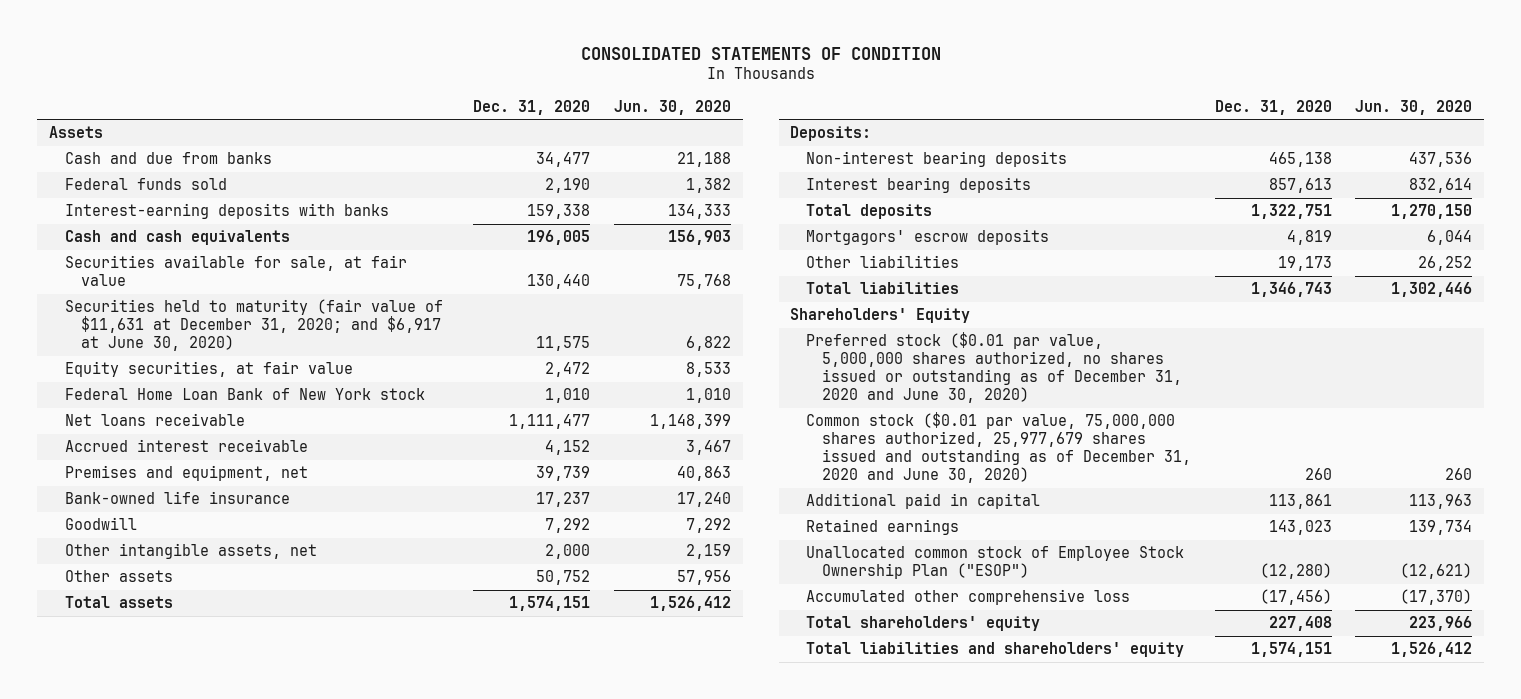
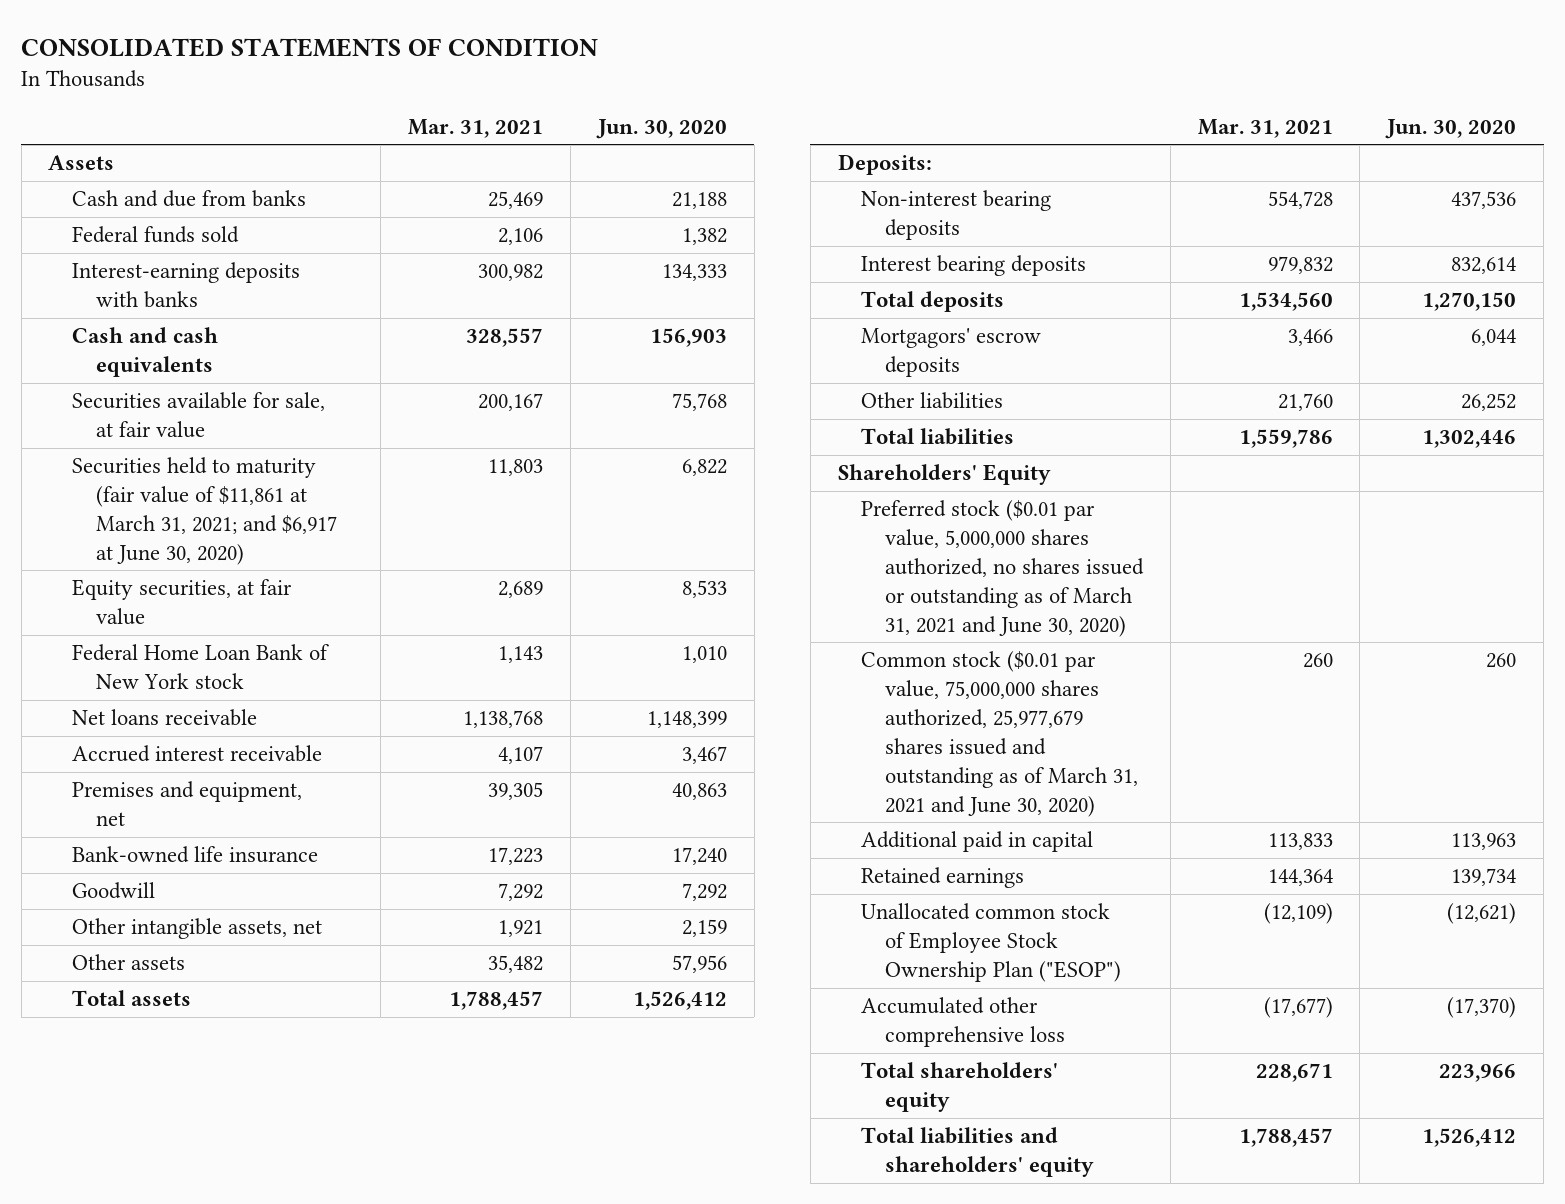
- | Dec. 31, 2020 | Jun. 30, 2020
+ | Mar. 31, 2021 | Jun. 30, 2020
- Securities held to maturity (fair value of $11,631 at December 31, 2020; and $6,917 at June 30, 2020) | 11,575 | 6,822
+ Securities held to maturity (fair value of $11,861 at March 31, 2021; and $6,917 at June 30, 2020) | 11,803 | 6,822
- Preferred stock ($0.01 par value, 5,000,000 shares authorized, no shares issued or outstanding as of December 31, 2020 and June 30, 2020)
- Common stock ($0.01 par value, 75,000,000 shares authorized, 25,977,679 shares issued and outstanding as of December 31, 2020 and June 30, 2020) | 260 | 260
+ Preferred stock ($0.01 par value, 5,000,000 shares authorized, no shares issued or outstanding as of March 31, 2021 and June 30, 2020)
+ Common stock ($0.01 par value, 75,000,000 shares authorized, 25,977,679 shares issued and outstanding as of March 31, 2021 and June 30, 2020) | 260 | 260

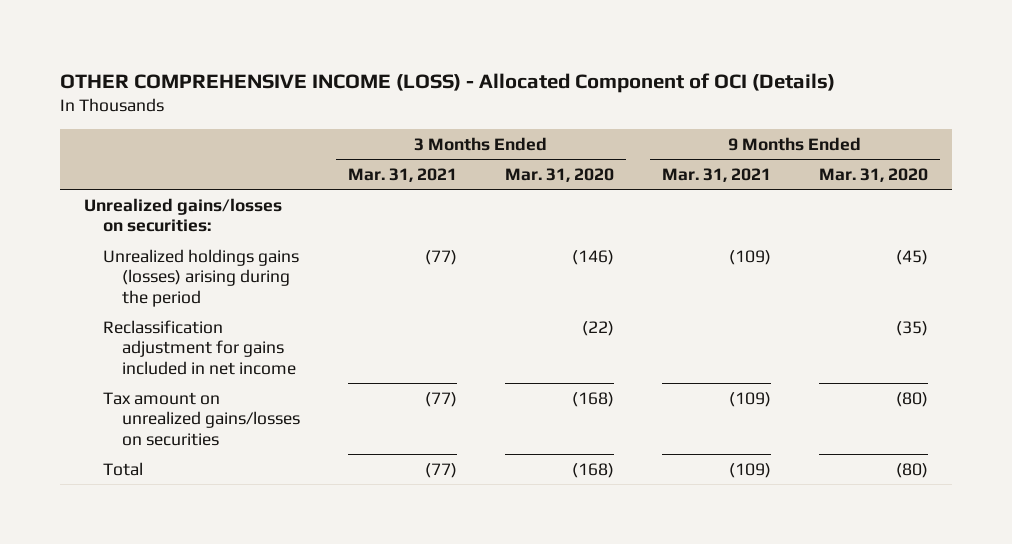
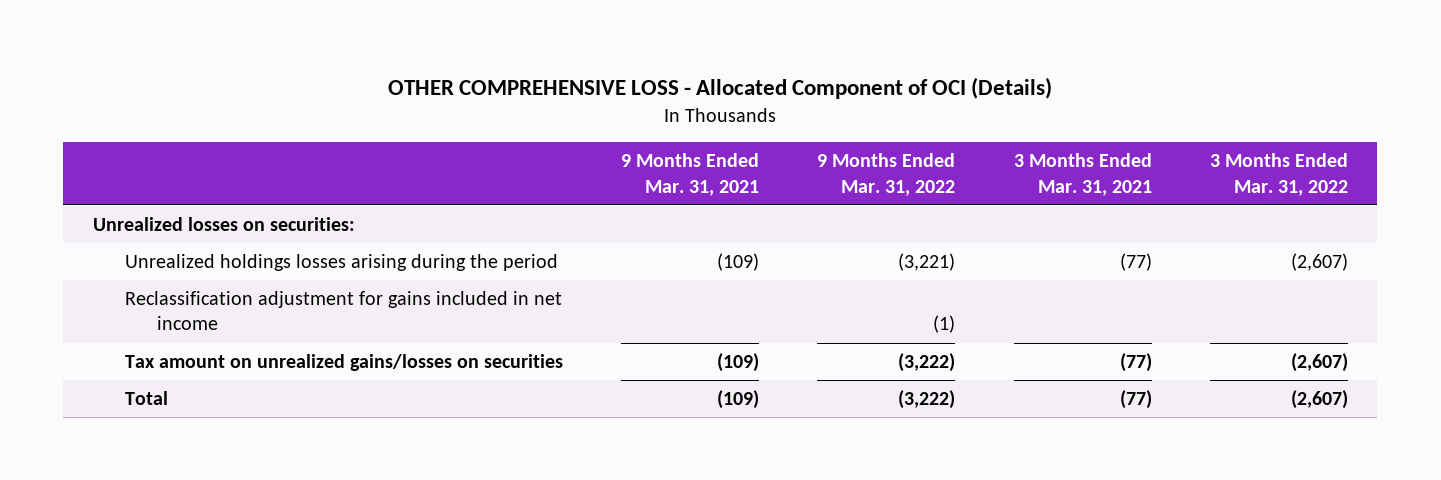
- OTHER COMPREHENSIVE INCOME (LOSS) - Allocated Component of OCI (Details)
+ OTHER COMPREHENSIVE LOSS - Allocated Component of OCI (Details)
- | 3 Months Ended Mar. 31, 2021 | 3 Months Ended Mar. 31, 2020 | 9 Months Ended Mar. 31, 2021 | 9 Months Ended Mar. 31, 2020
+ | 9 Months Ended Mar. 31, 2021 | 9 Months Ended Mar. 31, 2022 | 3 Months Ended Mar. 31, 2021 | 3 Months Ended Mar. 31, 2022
- Unrealized gains/losses on securities:
- Unrealized holdings gains (losses) arising during the period | (77) | (146) | (109) | (45)
+ Unrealized losses on securities:
+ Unrealized holdings losses arising during the period | (109) | (3,221) | (77) | (2,607)

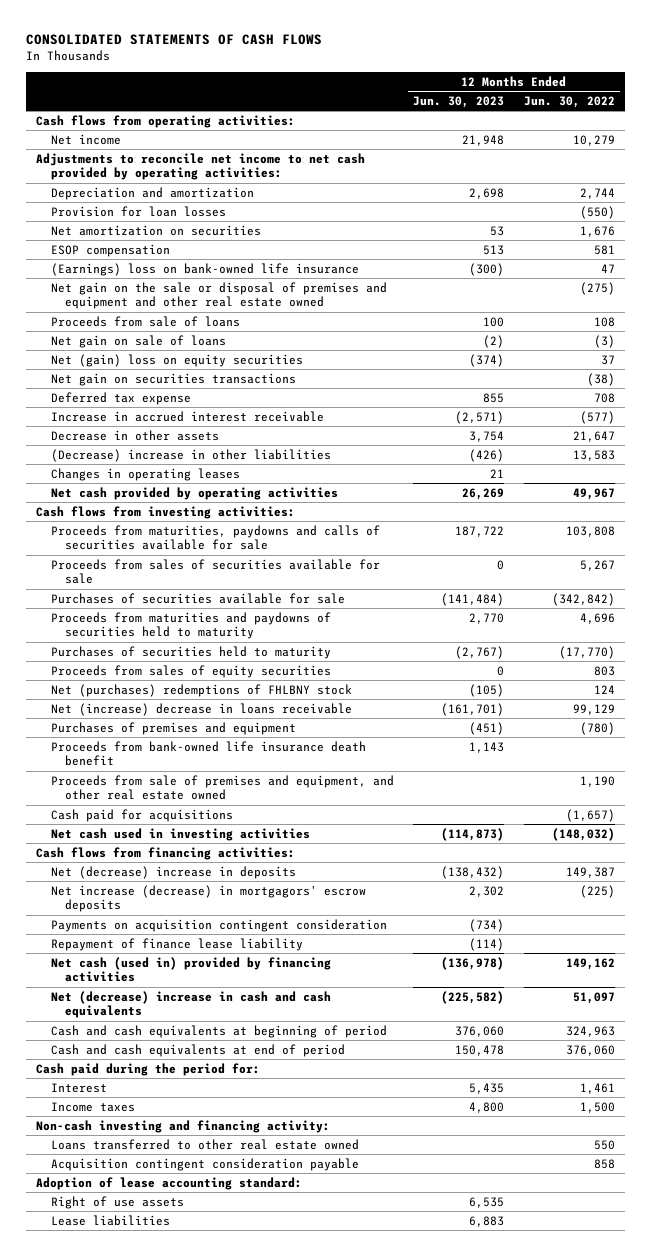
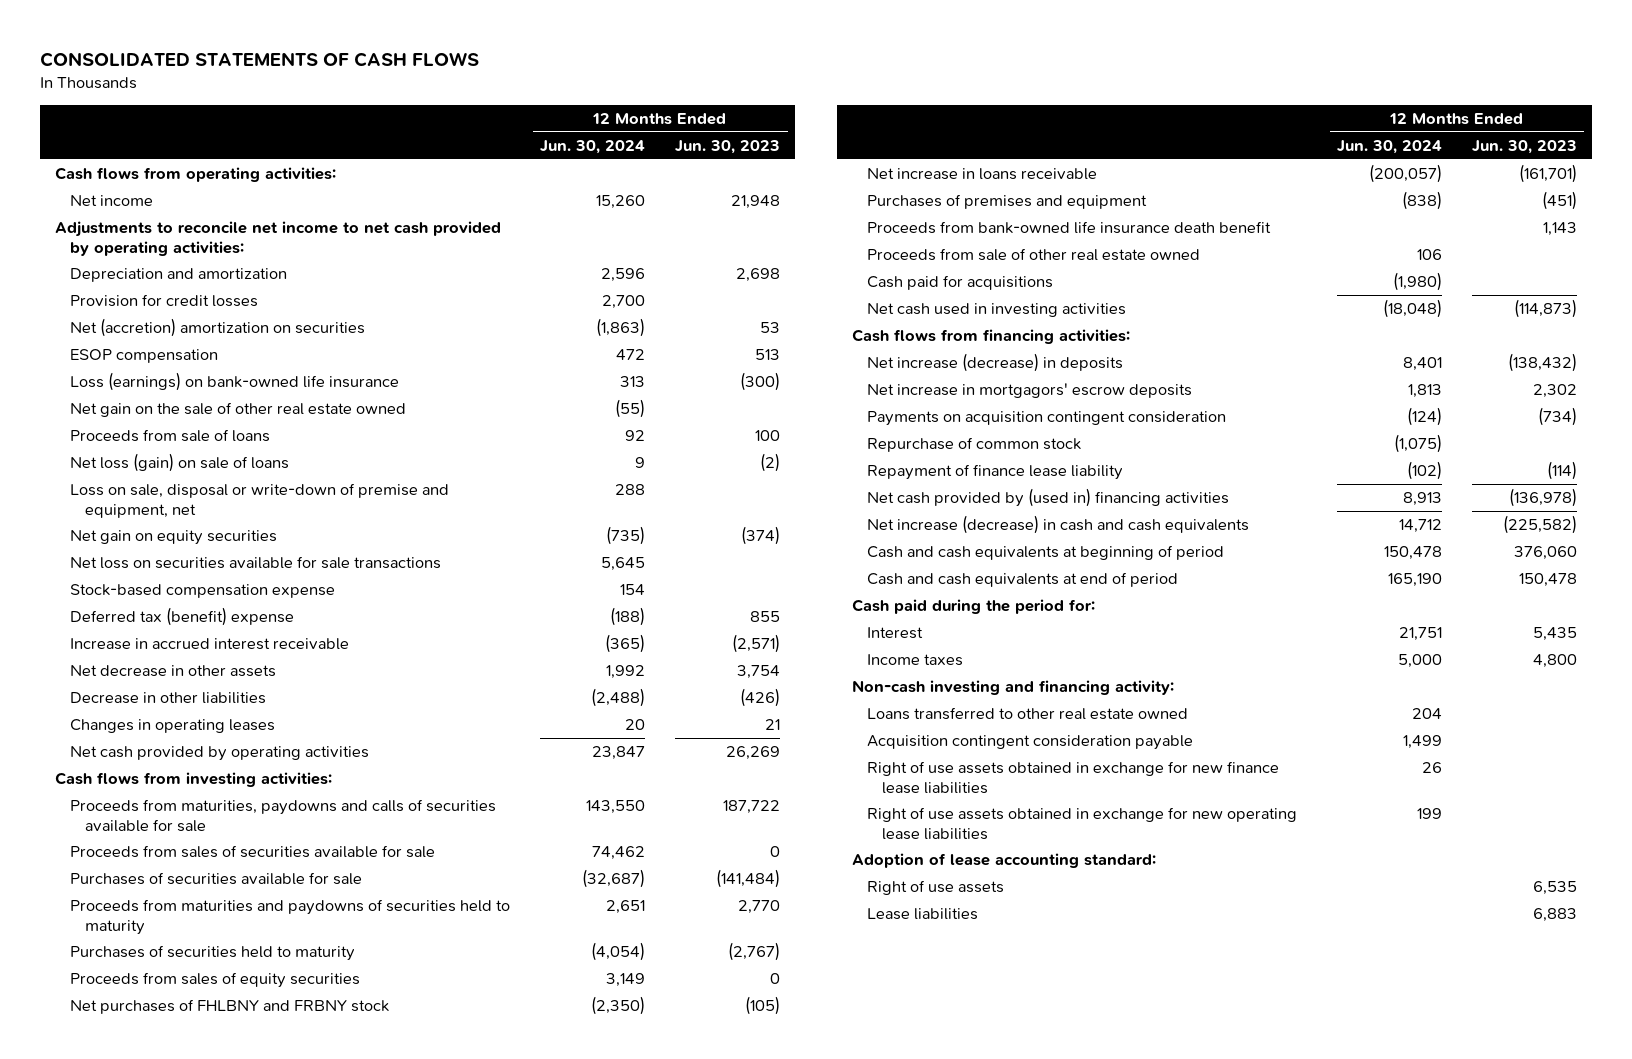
- | 12 Months Ended Jun. 30, 2023 | 12 Months Ended Jun. 30, 2022
+ | 12 Months Ended Jun. 30, 2024 | 12 Months Ended Jun. 30, 2023
- Provision for loan losses | | (550)
- Net amortization on securities | 53 | 1,676
+ Provision for credit losses | 2,700 |
+ Net (accretion) amortization on securities | (1,863) | 53
- (Earnings) loss on bank-owned life insurance | (300) | 47
- Net gain on the sale or disposal of premises and equipment and other real estate owned | | (275)
+ Loss (earnings) on bank-owned life insurance | 313 | (300)
+ Net gain on the sale of other real estate owned | (55) |
- Net gain on sale of loans | (2) | (3)
- Net (gain) loss on equity securities | (374) | 37
- Net gain on securities transactions | | (38)
- Deferred tax expense | 855 | 708
+ Net loss (gain) on sale of loans | 9 | (2)
+ Loss on sale, disposal or write-down of premise and equipment, net | 288 |
+ Net gain on equity securities | (735) | (374)
+ Net loss on securities available for sale transactions | 5,645 |
+ Stock-based compensation expense | 154 |
+ Deferred tax (benefit) expense | (188) | 855
- Decrease in other assets | 3,754 | 21,647
- (Decrease) increase in other liabilities | (426) | 13,583
+ Net decrease in other assets | 1,992 | 3,754
+ Decrease in other liabilities | (2,488) | (426)
- Net (purchases) redemptions of FHLBNY stock | (105) | 124
- Net (increase) decrease in loans receivable | (161,701) | 99,129
+ Net purchases of FHLBNY and FRBNY stock | (2,350) | (105)
+ Net increase in loans receivable | (200,057) | (161,701)
- Proceeds from sale of premises and equipment, and other real estate owned | | 1,190
+ Proceeds from sale of other real estate owned | 106 |
- Net (decrease) increase in deposits | (138,432) | 149,387
- Net increase (decrease) in mortgagors' escrow deposits | 2,302 | (225)
+ Net increase (decrease) in deposits | 8,401 | (138,432)
+ Net increase in mortgagors' escrow deposits | 1,813 | 2,302
+ Repurchase of common stock | (1,075) |
- Net cash (used in) provided by financing activities | (136,978) | 149,162
- Net (decrease) increase in cash and cash equivalents | (225,582) | 51,097
+ Net cash provided by (used in) financing activities | 8,913 | (136,978)
+ Net increase (decrease) in cash and cash equivalents | 14,712 | (225,582)
+ Right of use assets obtained in exchange for new finance lease liabilities | 26 |
+ Right of use assets obtained in exchange for new operating lease liabilities | 199 |

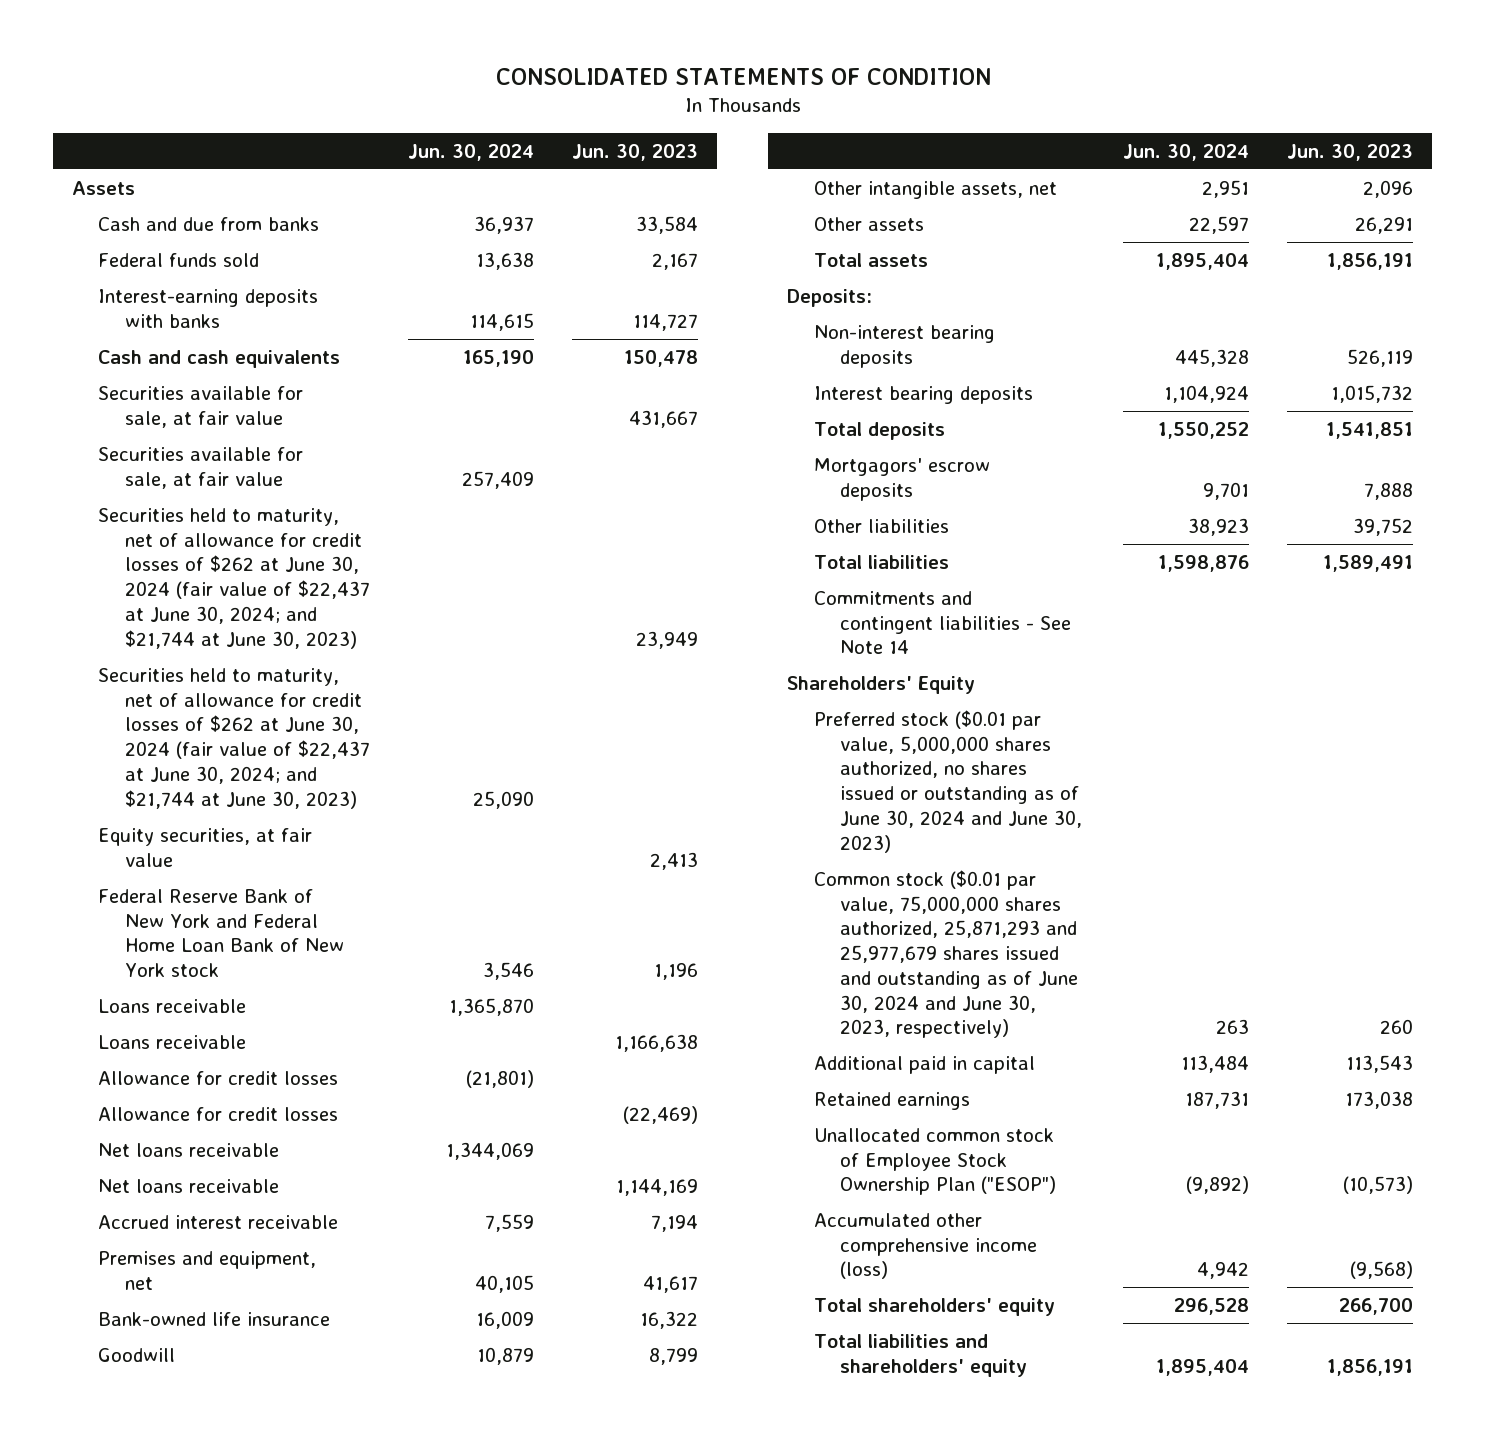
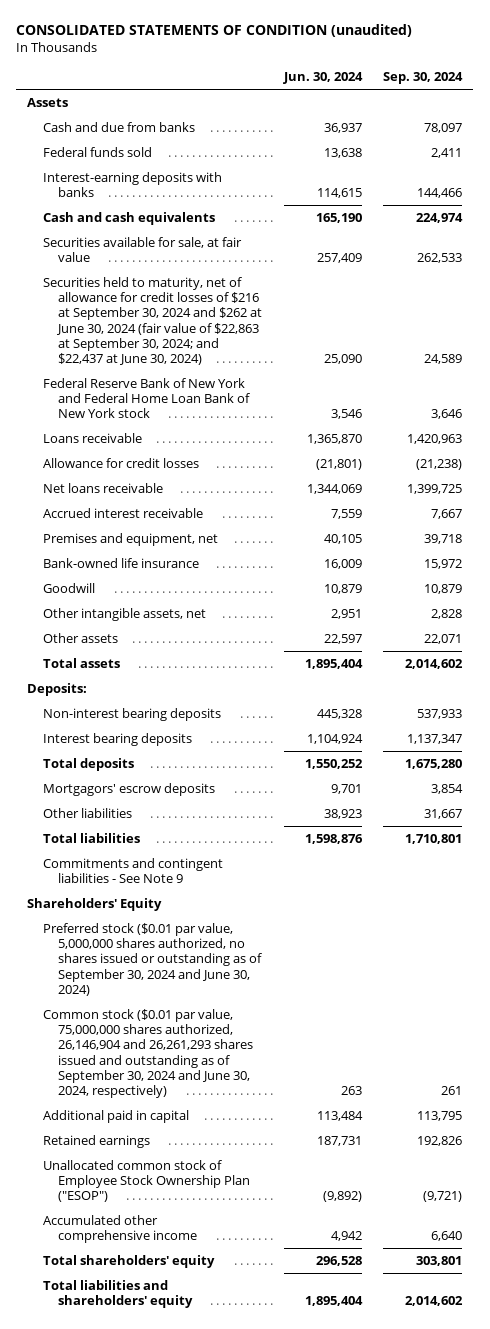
- CONSOLIDATED STATEMENTS OF CONDITION
+ CONSOLIDATED STATEMENTS OF CONDITION (unaudited)
- | Jun. 30, 2024 | Jun. 30, 2023
+ | Jun. 30, 2024 | Sep. 30, 2024
- Securities available for sale, at fair value | | 431,667
- Securities held to maturity, net of allowance for credit losses of $262 at June 30, 2024 (fair value of $22,437 at June 30, 2024; and $21,744 at June 30, 2023) | | 23,949
- Securities held to maturity, net of allowance for credit losses of $262 at June 30, 2024 (fair value of $22,437 at June 30, 2024; and $21,744 at June 30, 2023) | 25,090 |
- Equity securities, at fair value | | 2,413
+ Securities held to maturity, net of allowance for credit losses of $216 at September 30, 2024 and $262 at June 30, 2024 (fair value of $22,863 at September 30, 2024; and $22,437 at June 30, 2024) | 25,090 | 24,589
- Loans receivable | | 1,166,638
- Allowance for credit losses | | (22,469)
- Net loans receivable | | 1,144,169
- Commitments and contingent liabilities - See Note 14
+ Commitments and contingent liabilities - See Note 9
- Preferred stock ($0.01 par value, 5,000,000 shares authorized, no shares issued or outstanding as of June 30, 2024 and June 30, 2023)
- Common stock ($0.01 par value, 75,000,000 shares authorized, 25,871,293 and 25,977,679 shares issued and outstanding as of June 30, 2024 and June 30, 2023, respectively) | 263 | 260
+ Preferred stock ($0.01 par value, 5,000,000 shares authorized, no shares issued or outstanding as of September 30, 2024 and June 30, 2024)
+ Common stock ($0.01 par value, 75,000,000 shares authorized, 26,146,904 and 26,261,293 shares issued and outstanding as of September 30, 2024 and June 30, 2024, respectively) | 263 | 261
- Accumulated other comprehensive income (loss) | 4,942 | (9,568)
+ Accumulated other comprehensive income | 4,942 | 6,640

